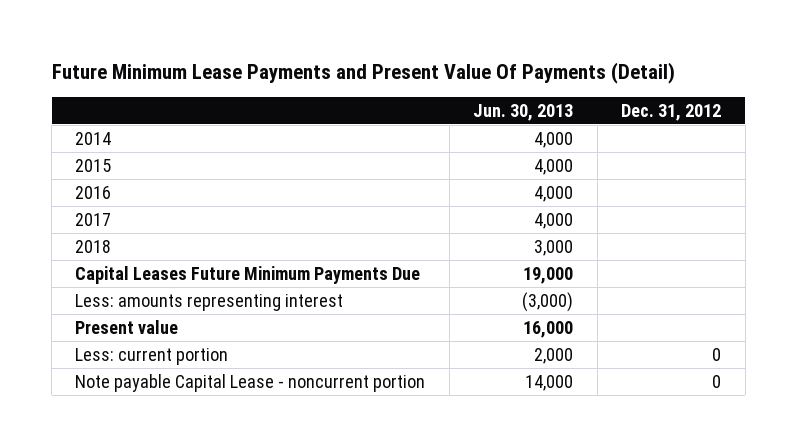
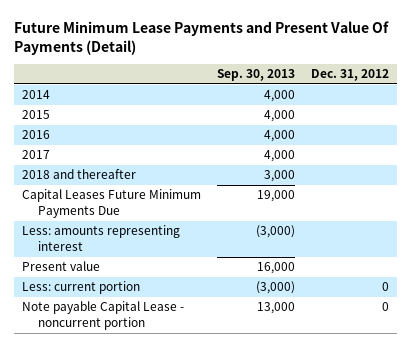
- | Jun. 30, 2013 | Dec. 31, 2012
+ | Sep. 30, 2013 | Dec. 31, 2012
- 2018 | 3,000 |
+ 2018 and thereafter | 3,000 |

